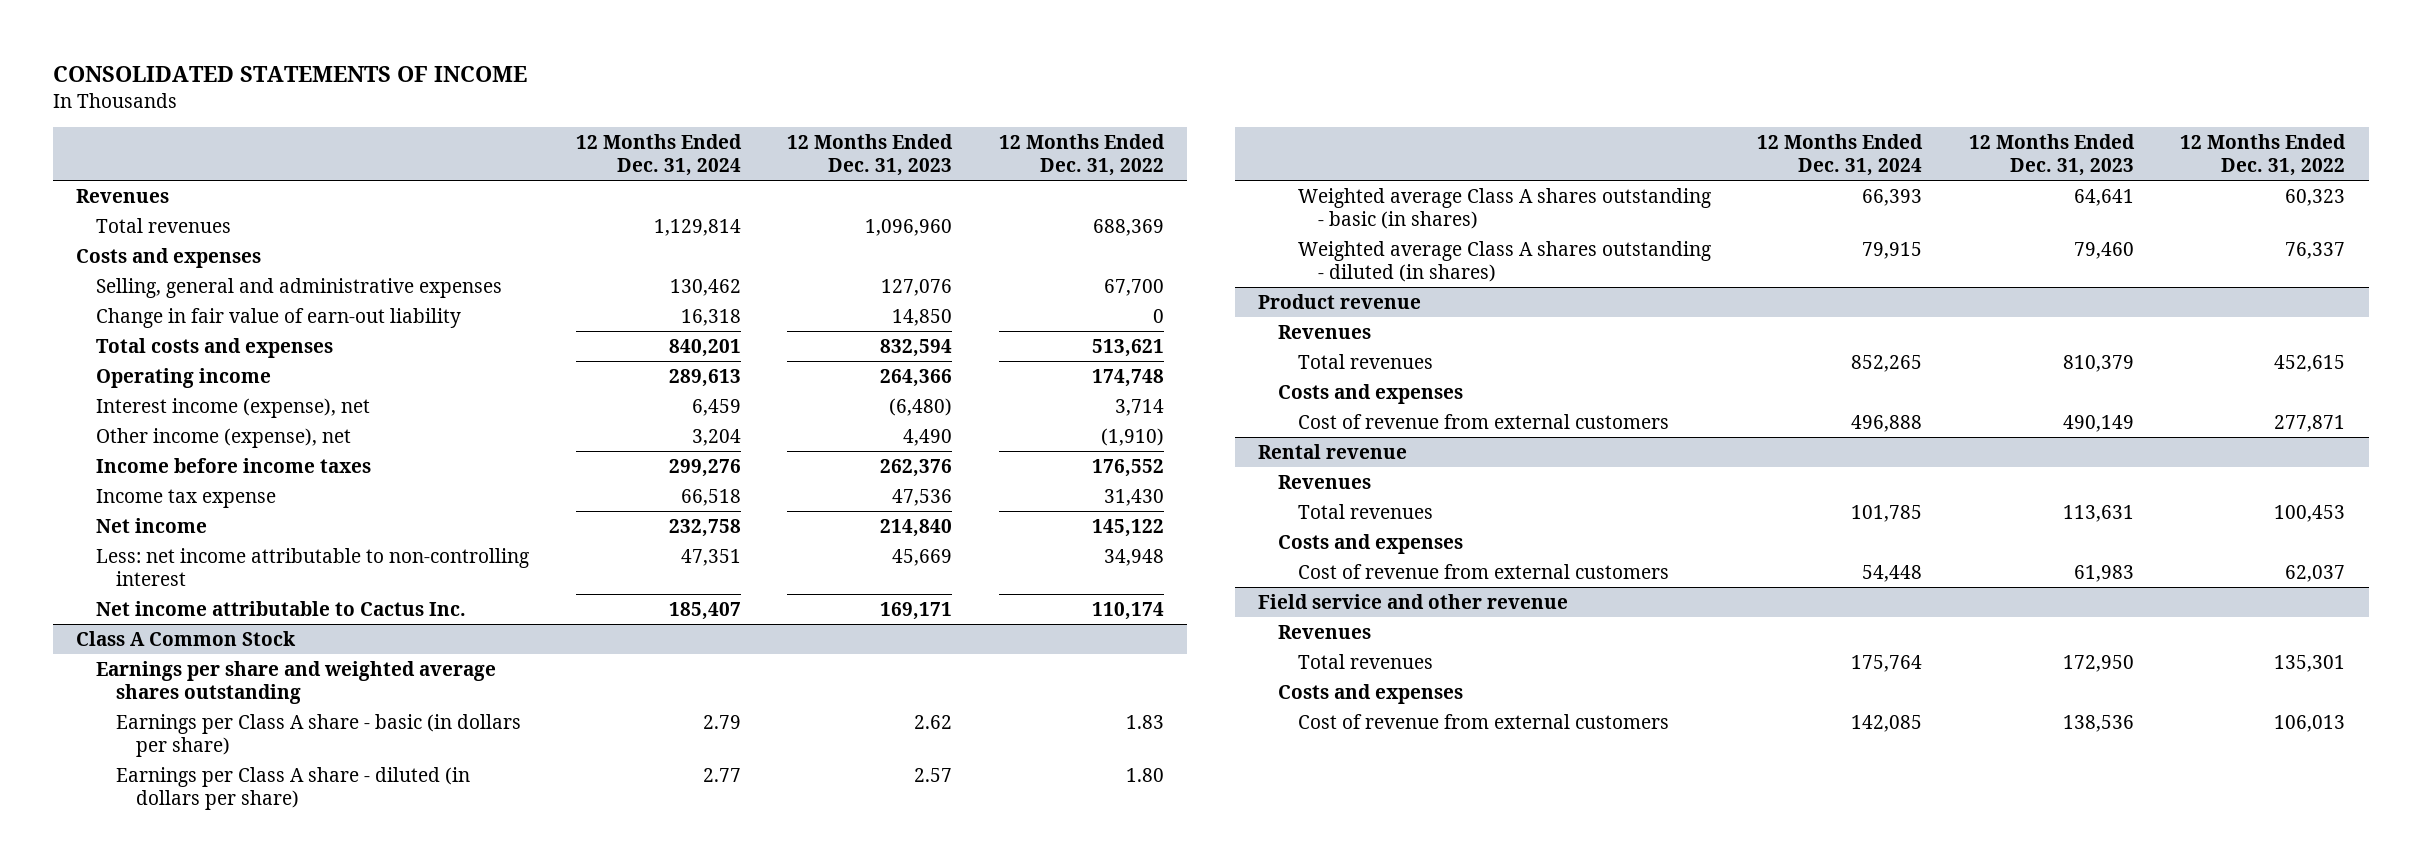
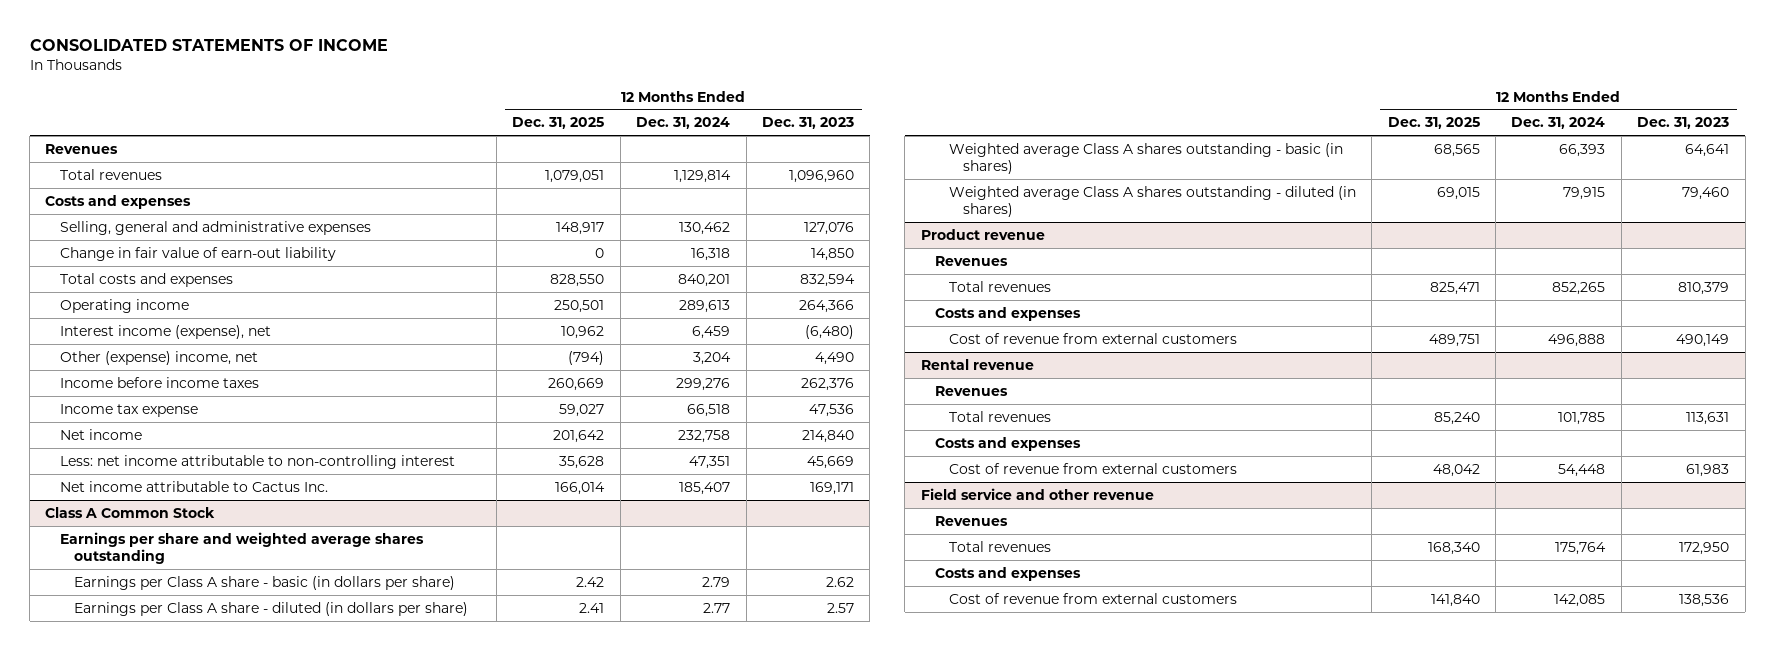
- | 12 Months Ended Dec. 31, 2024 | 12 Months Ended Dec. 31, 2023 | 12 Months Ended Dec. 31, 2022
+ | 12 Months Ended Dec. 31, 2025 | 12 Months Ended Dec. 31, 2024 | 12 Months Ended Dec. 31, 2023
- Other income (expense), net | 3,204 | 4,490 | (1,910)
+ Other (expense) income, net | (794) | 3,204 | 4,490

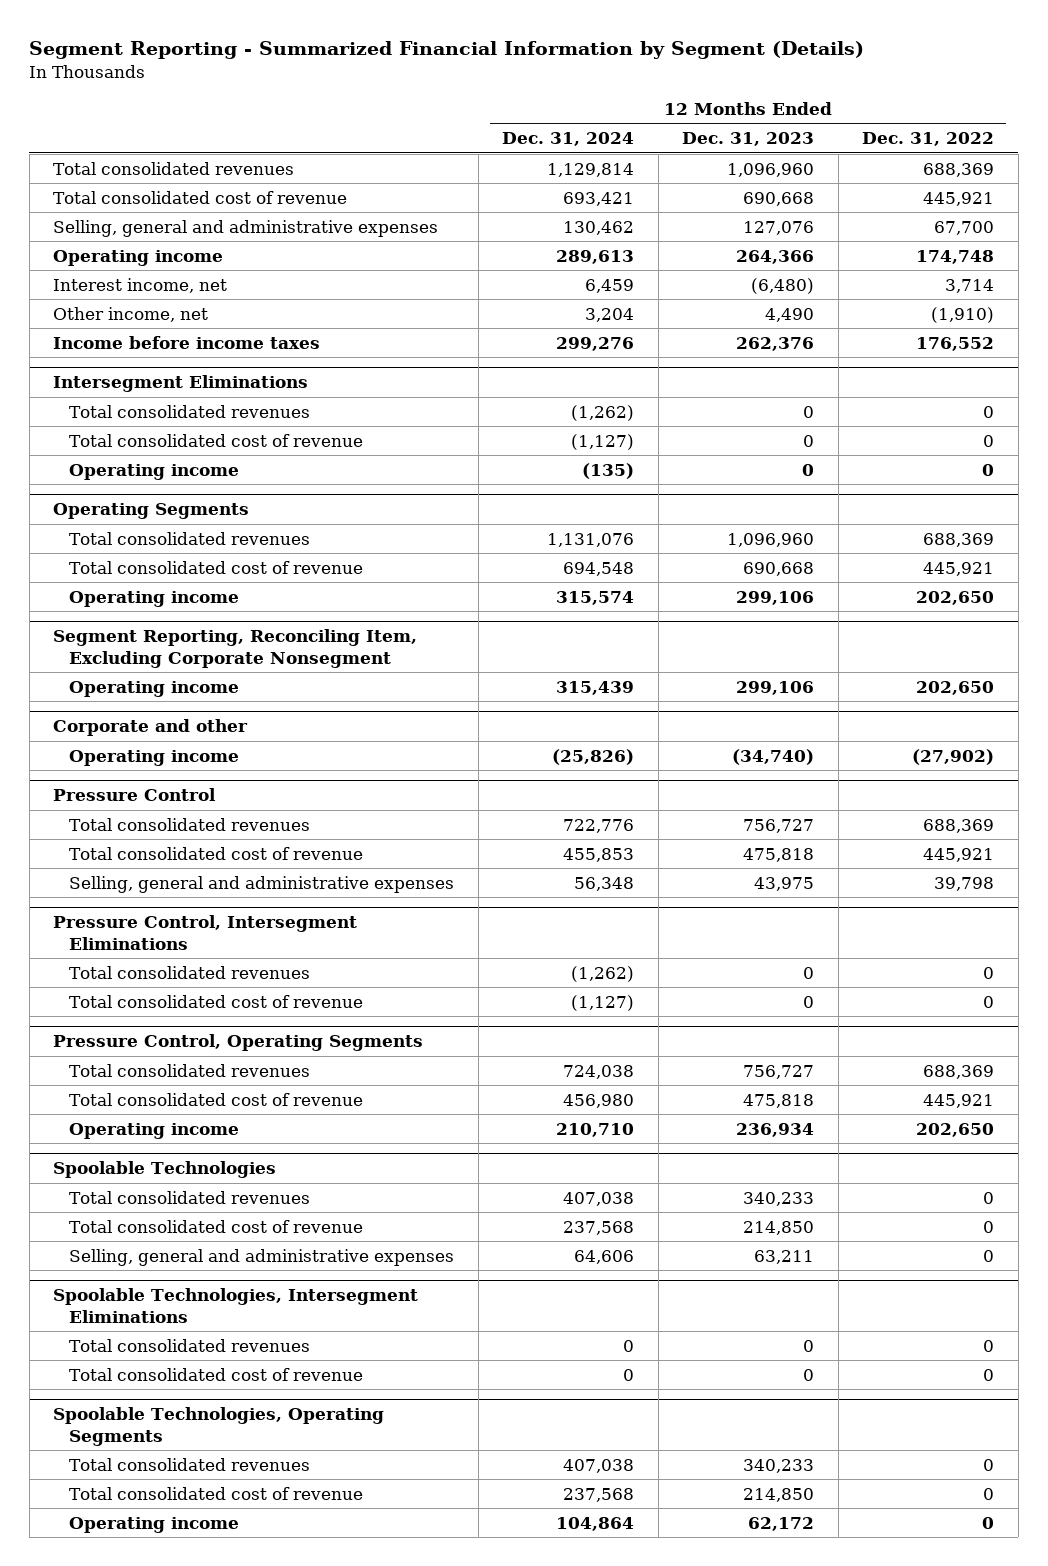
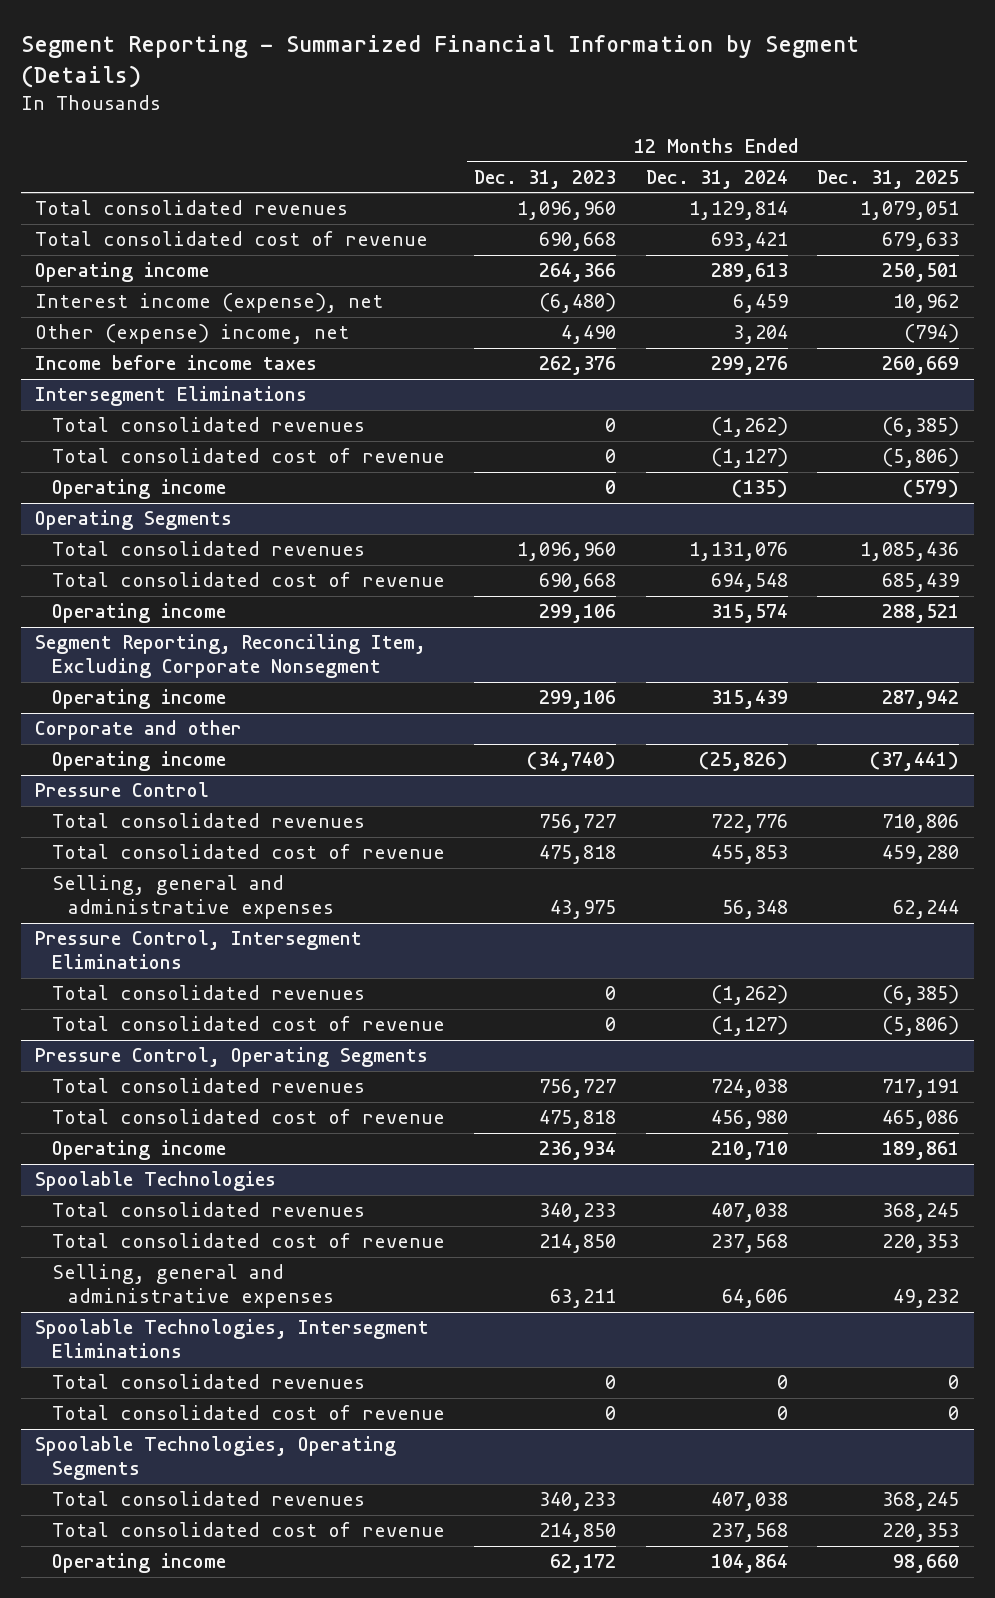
- | 12 Months Ended Dec. 31, 2024 | 12 Months Ended Dec. 31, 2023 | 12 Months Ended Dec. 31, 2022
+ | 12 Months Ended Dec. 31, 2023 | 12 Months Ended Dec. 31, 2024 | 12 Months Ended Dec. 31, 2025
- Selling, general and administrative expenses | 130,462 | 127,076 | 67,700
- Interest income, net | 6,459 | (6,480) | 3,714
- Other income, net | 3,204 | 4,490 | (1,910)
+ Interest income (expense), net | (6,480) | 6,459 | 10,962
+ Other (expense) income, net | 4,490 | 3,204 | (794)

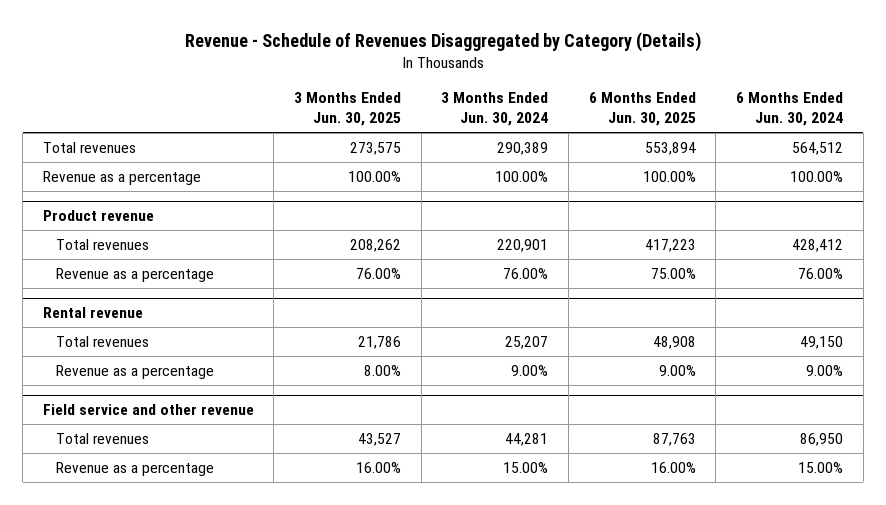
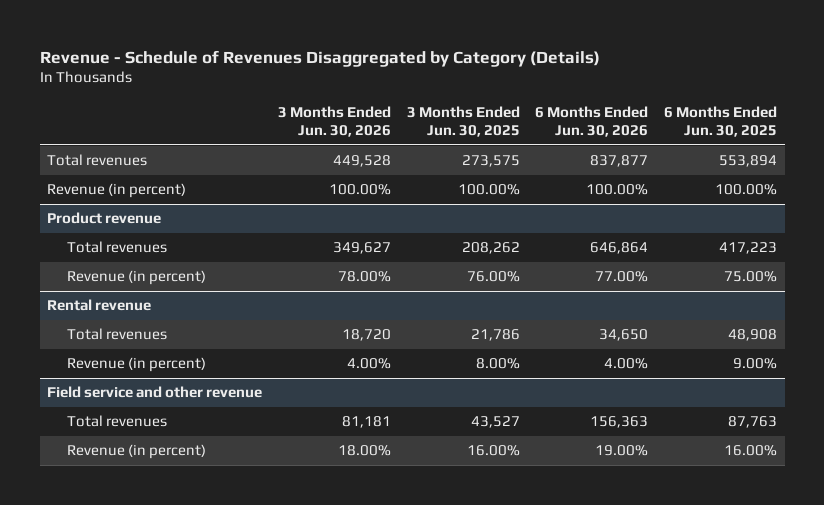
- | 3 Months Ended Jun. 30, 2025 | 3 Months Ended Jun. 30, 2024 | 6 Months Ended Jun. 30, 2025 | 6 Months Ended Jun. 30, 2024
+ | 3 Months Ended Jun. 30, 2026 | 3 Months Ended Jun. 30, 2025 | 6 Months Ended Jun. 30, 2026 | 6 Months Ended Jun. 30, 2025
- Revenue as a percentage | 100.00% | 100.00% | 100.00% | 100.00%
+ Revenue (in percent) | 100.00% | 100.00% | 100.00% | 100.00%
@ Product revenue
- Revenue as a percentage | 76.00% | 76.00% | 75.00% | 76.00%
+ Revenue (in percent) | 78.00% | 76.00% | 77.00% | 75.00%
@ Rental revenue
- Revenue as a percentage | 8.00% | 9.00% | 9.00% | 9.00%
+ Revenue (in percent) | 4.00% | 8.00% | 4.00% | 9.00%
@ Field service and other revenue
- Revenue as a percentage | 16.00% | 15.00% | 16.00% | 15.00%
+ Revenue (in percent) | 18.00% | 16.00% | 19.00% | 16.00%

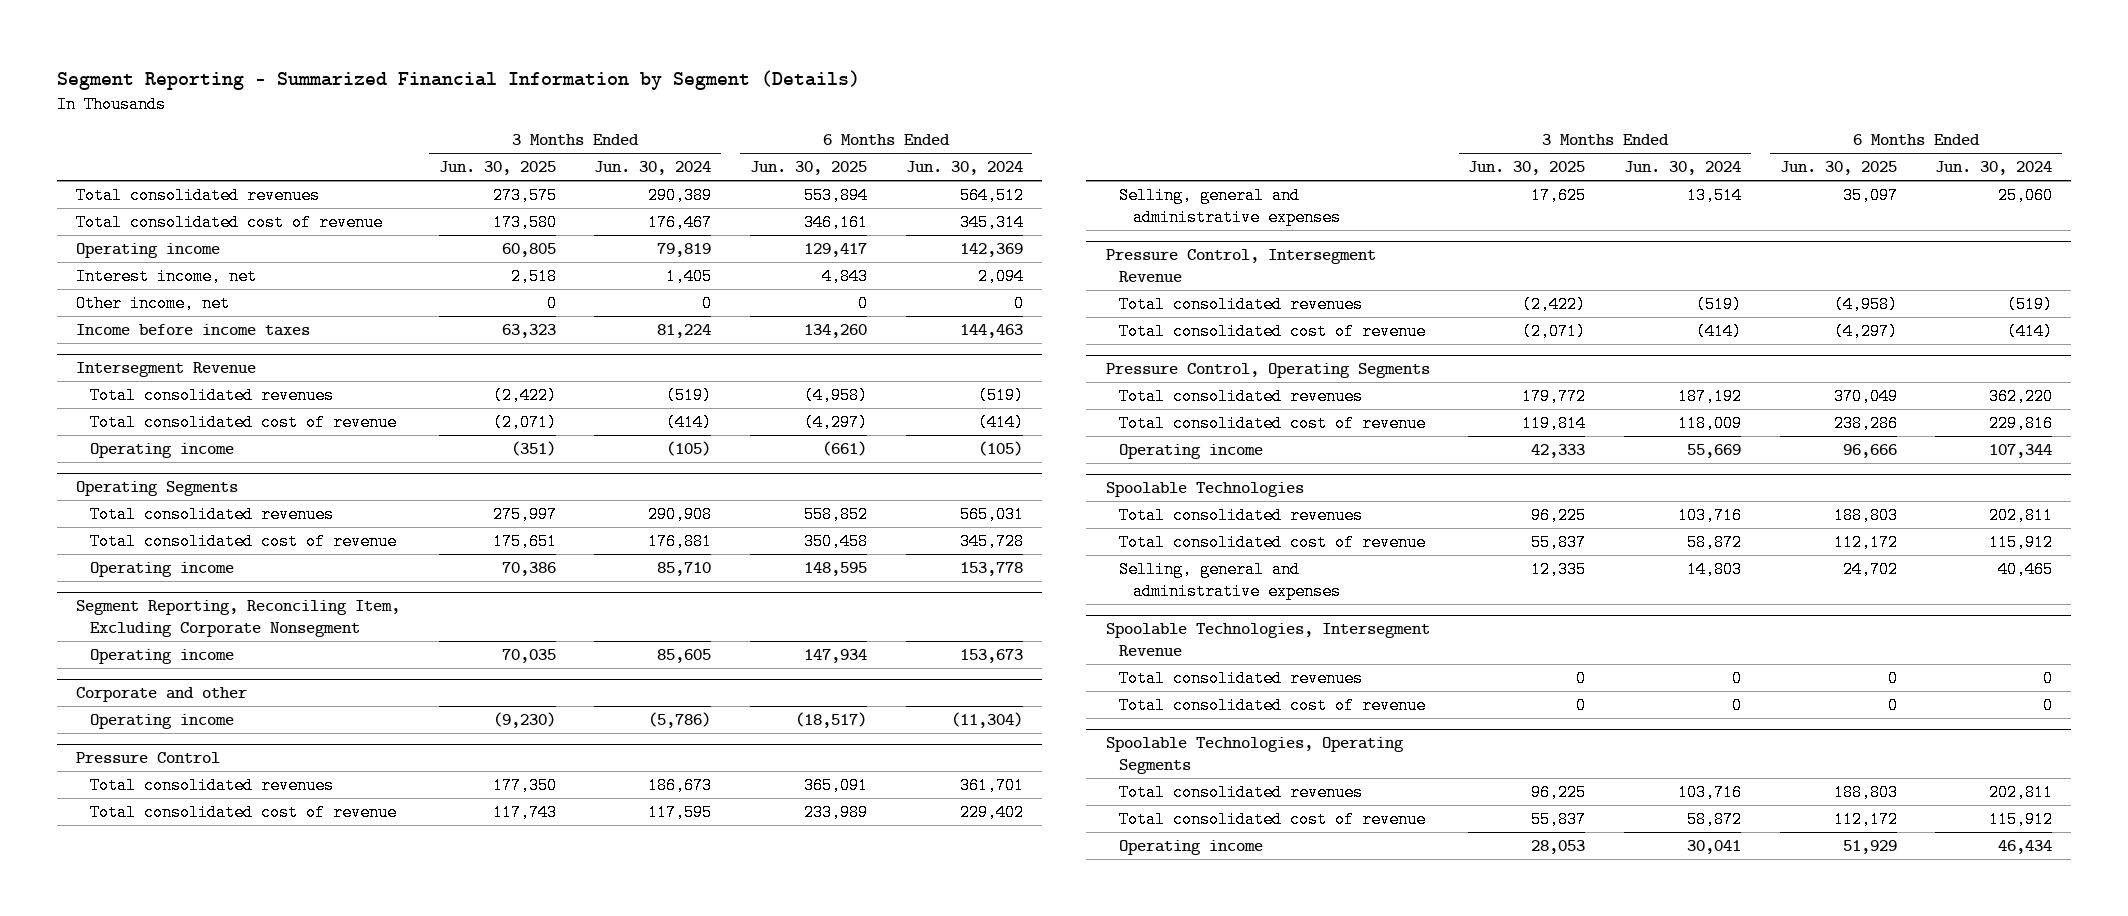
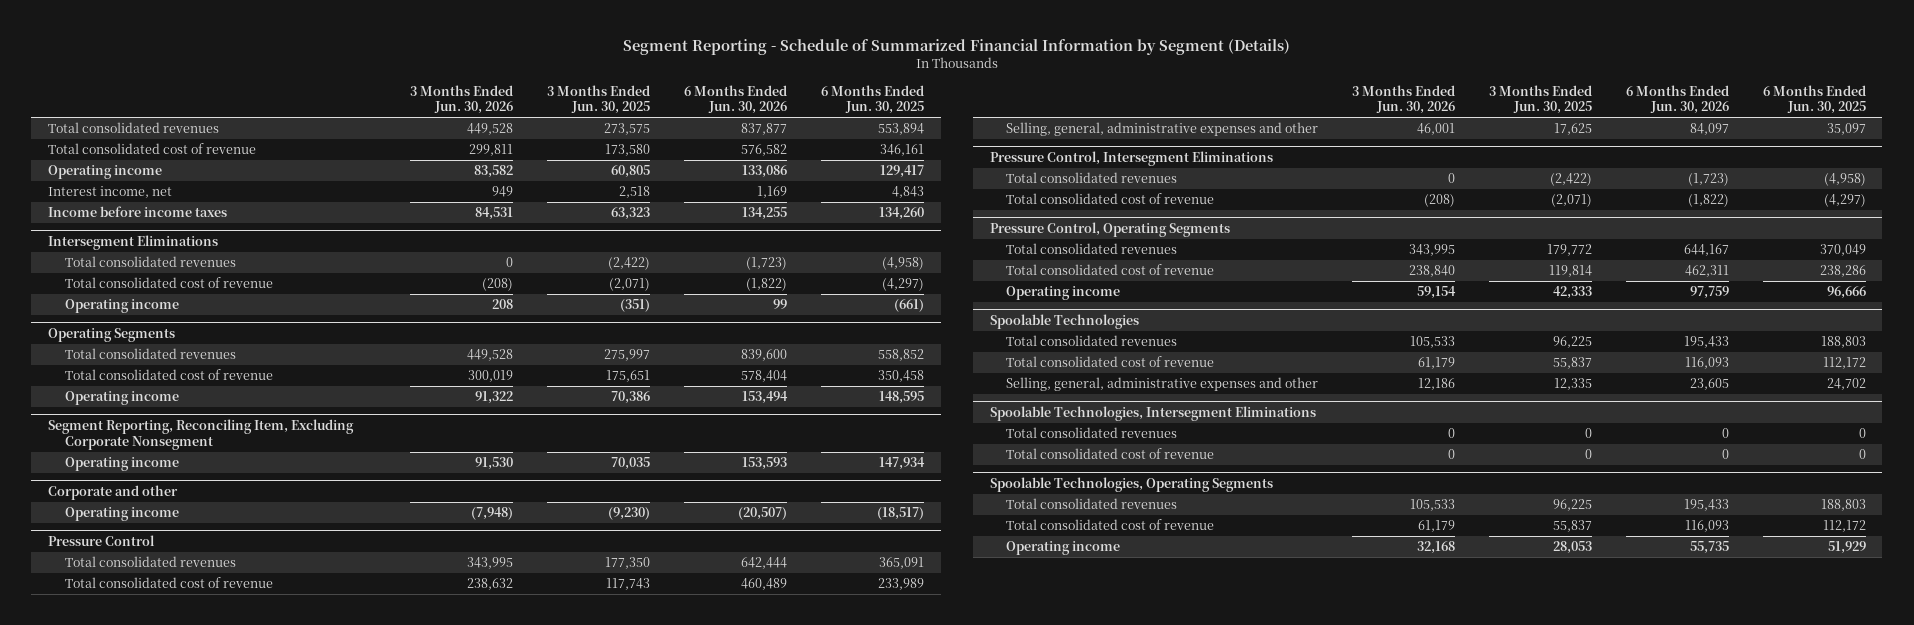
- Segment Reporting - Summarized Financial Information by Segment (Details)
+ Segment Reporting - Schedule of Summarized Financial Information by Segment (Details)
- | 3 Months Ended Jun. 30, 2025 | 3 Months Ended Jun. 30, 2024 | 6 Months Ended Jun. 30, 2025 | 6 Months Ended Jun. 30, 2024
+ | 3 Months Ended Jun. 30, 2026 | 3 Months Ended Jun. 30, 2025 | 6 Months Ended Jun. 30, 2026 | 6 Months Ended Jun. 30, 2025
- Other income, net | 0 | 0 | 0 | 0
- Intersegment Revenue
+ Intersegment Eliminations
@ Pressure Control
- Selling, general and administrative expenses | 17,625 | 13,514 | 35,097 | 25,060
- Pressure Control, Intersegment Revenue
@ Pressure Control
+ Selling, general, administrative expenses and other | 46,001 | 17,625 | 84,097 | 35,097
+ Pressure Control, Intersegment Eliminations
@ Spoolable Technologies
- Selling, general and administrative expenses | 12,335 | 14,803 | 24,702 | 40,465
- Spoolable Technologies, Intersegment Revenue
@ Spoolable Technologies
+ Selling, general, administrative expenses and other | 12,186 | 12,335 | 23,605 | 24,702
+ Spoolable Technologies, Intersegment Eliminations

